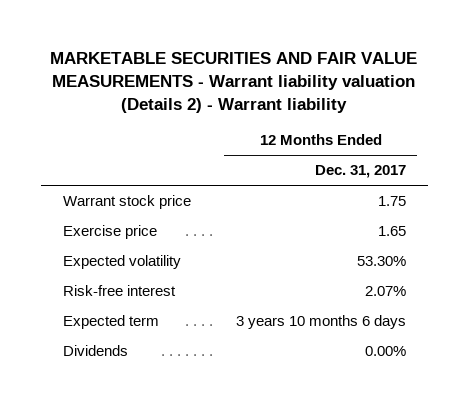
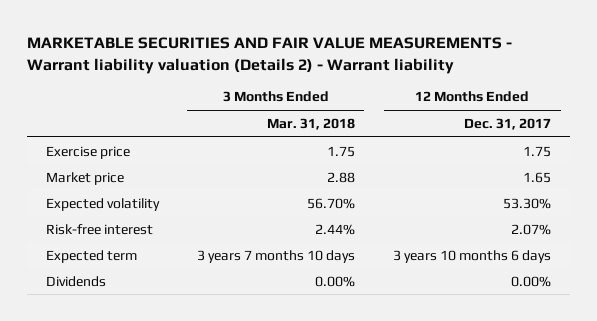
- | 12 Months Ended Dec. 31, 2017
+ | 3 Months Ended Mar. 31, 2018 | 12 Months Ended Dec. 31, 2017
- Warrant stock price | 1.75
- Exercise price | 1.65
+ Exercise price | 1.75 | 1.75
+ Market price | 2.88 | 1.65

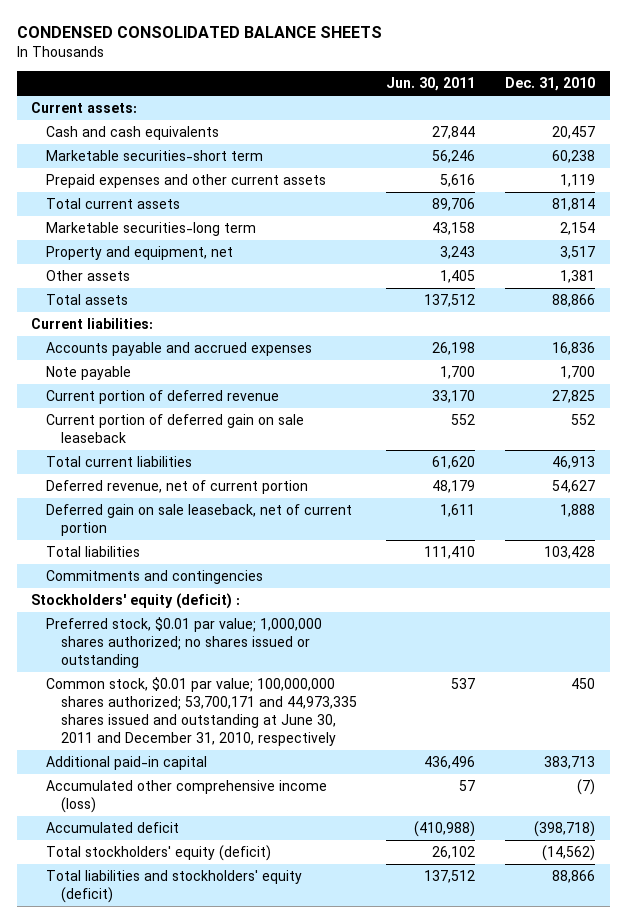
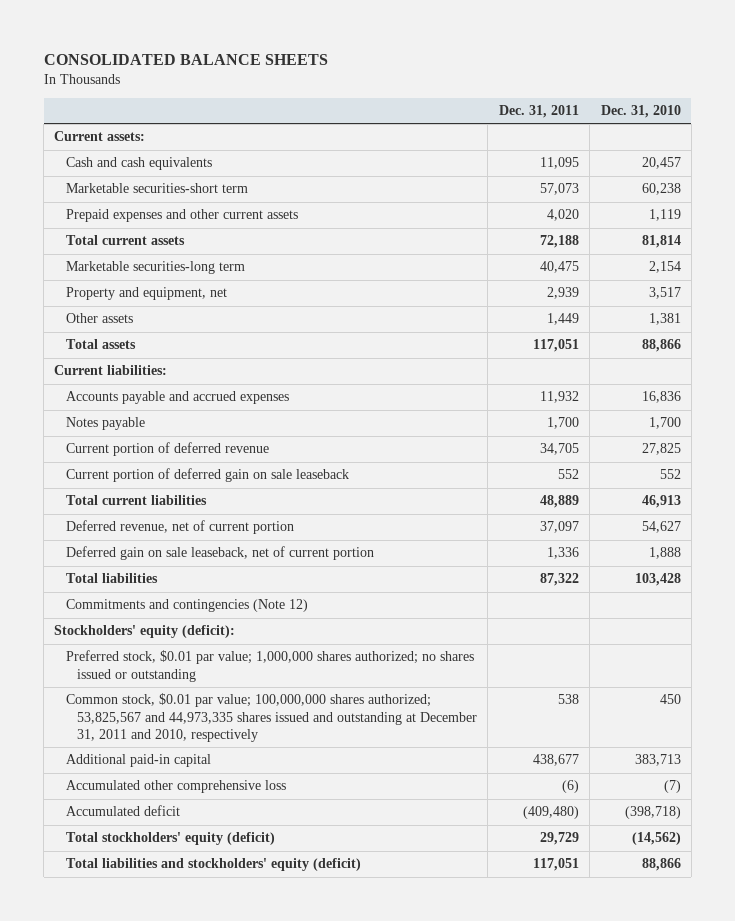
- CONDENSED CONSOLIDATED BALANCE SHEETS
+ CONSOLIDATED BALANCE SHEETS
- | Jun. 30, 2011 | Dec. 31, 2010
+ | Dec. 31, 2011 | Dec. 31, 2010
- Note payable | 1,700 | 1,700
+ Notes payable | 1,700 | 1,700
- Commitments and contingencies
- Stockholders' equity (deficit) :
+ Commitments and contingencies (Note 12)
+ Stockholders' equity (deficit):
- Common stock, $0.01 par value; 100,000,000 shares authorized; 53,700,171 and 44,973,335 shares issued and outstanding at June 30, 2011 and December 31, 2010, respectively | 537 | 450
+ Common stock, $0.01 par value; 100,000,000 shares authorized; 53,825,567 and 44,973,335 shares issued and outstanding at December 31, 2011 and 2010, respectively | 538 | 450
- Accumulated other comprehensive income (loss) | 57 | (7)
+ Accumulated other comprehensive loss | (6) | (7)

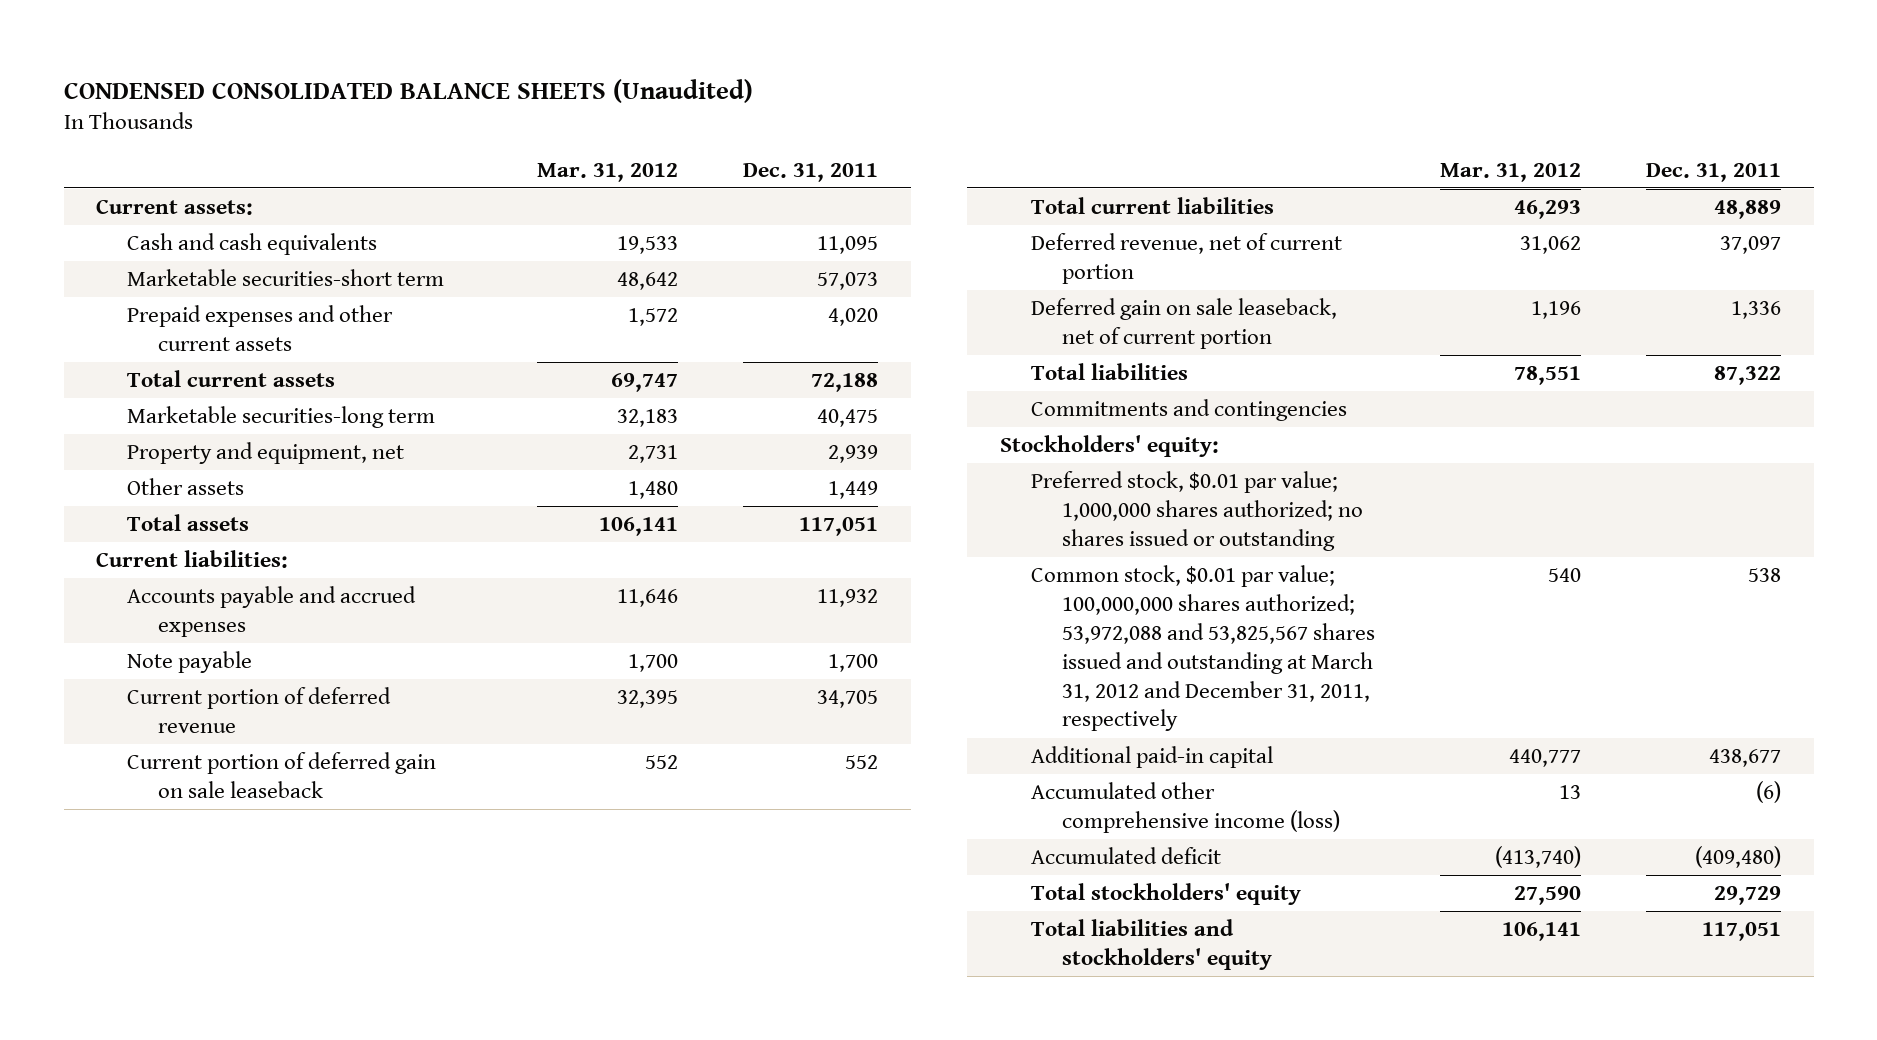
- CONSOLIDATED BALANCE SHEETS
+ CONDENSED CONSOLIDATED BALANCE SHEETS (Unaudited)
- | Dec. 31, 2011 | Dec. 31, 2010
+ | Mar. 31, 2012 | Dec. 31, 2011
- Notes payable | 1,700 | 1,700
+ Note payable | 1,700 | 1,700
- Commitments and contingencies (Note 12)
- Stockholders' equity (deficit):
+ Commitments and contingencies
+ Stockholders' equity:
- Common stock, $0.01 par value; 100,000,000 shares authorized; 53,825,567 and 44,973,335 shares issued and outstanding at December 31, 2011 and 2010, respectively | 538 | 450
+ Common stock, $0.01 par value; 100,000,000 shares authorized; 53,972,088 and 53,825,567 shares issued and outstanding at March 31, 2012 and December 31, 2011, respectively | 540 | 538
- Accumulated other comprehensive loss | (6) | (7)
+ Accumulated other comprehensive income (loss) | 13 | (6)
- Total stockholders' equity (deficit) | 29,729 | (14,562)
- Total liabilities and stockholders' equity (deficit) | 117,051 | 88,866
+ Total stockholders' equity | 27,590 | 29,729
+ Total liabilities and stockholders' equity | 106,141 | 117,051

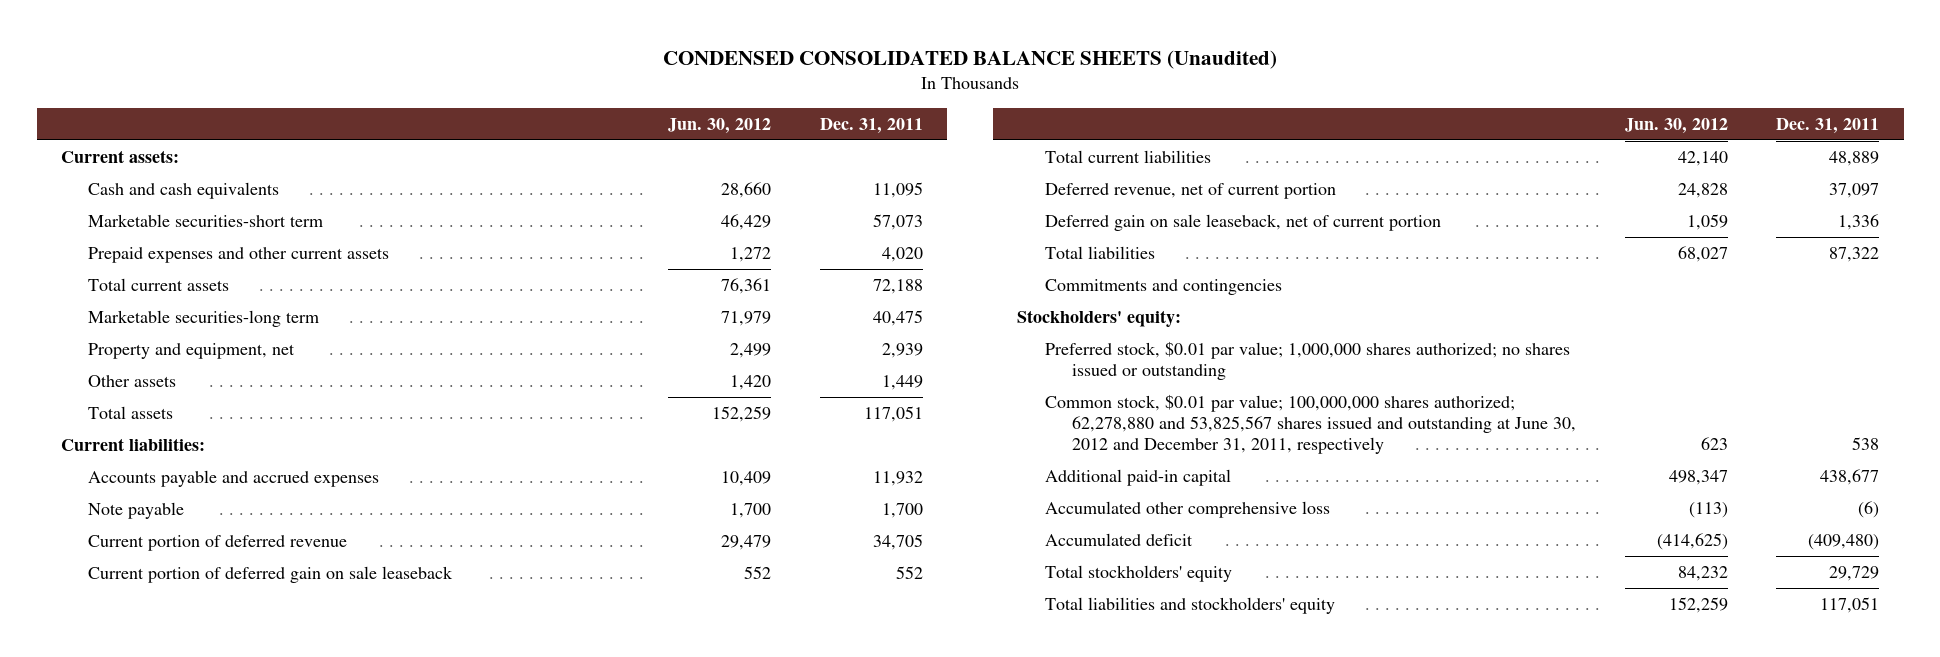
- | Mar. 31, 2012 | Dec. 31, 2011
+ | Jun. 30, 2012 | Dec. 31, 2011
- Common stock, $0.01 par value; 100,000,000 shares authorized; 53,972,088 and 53,825,567 shares issued and outstanding at March 31, 2012 and December 31, 2011, respectively | 540 | 538
+ Common stock, $0.01 par value; 100,000,000 shares authorized; 62,278,880 and 53,825,567 shares issued and outstanding at June 30, 2012 and December 31, 2011, respectively | 623 | 538
- Accumulated other comprehensive income (loss) | 13 | (6)
+ Accumulated other comprehensive loss | (113) | (6)

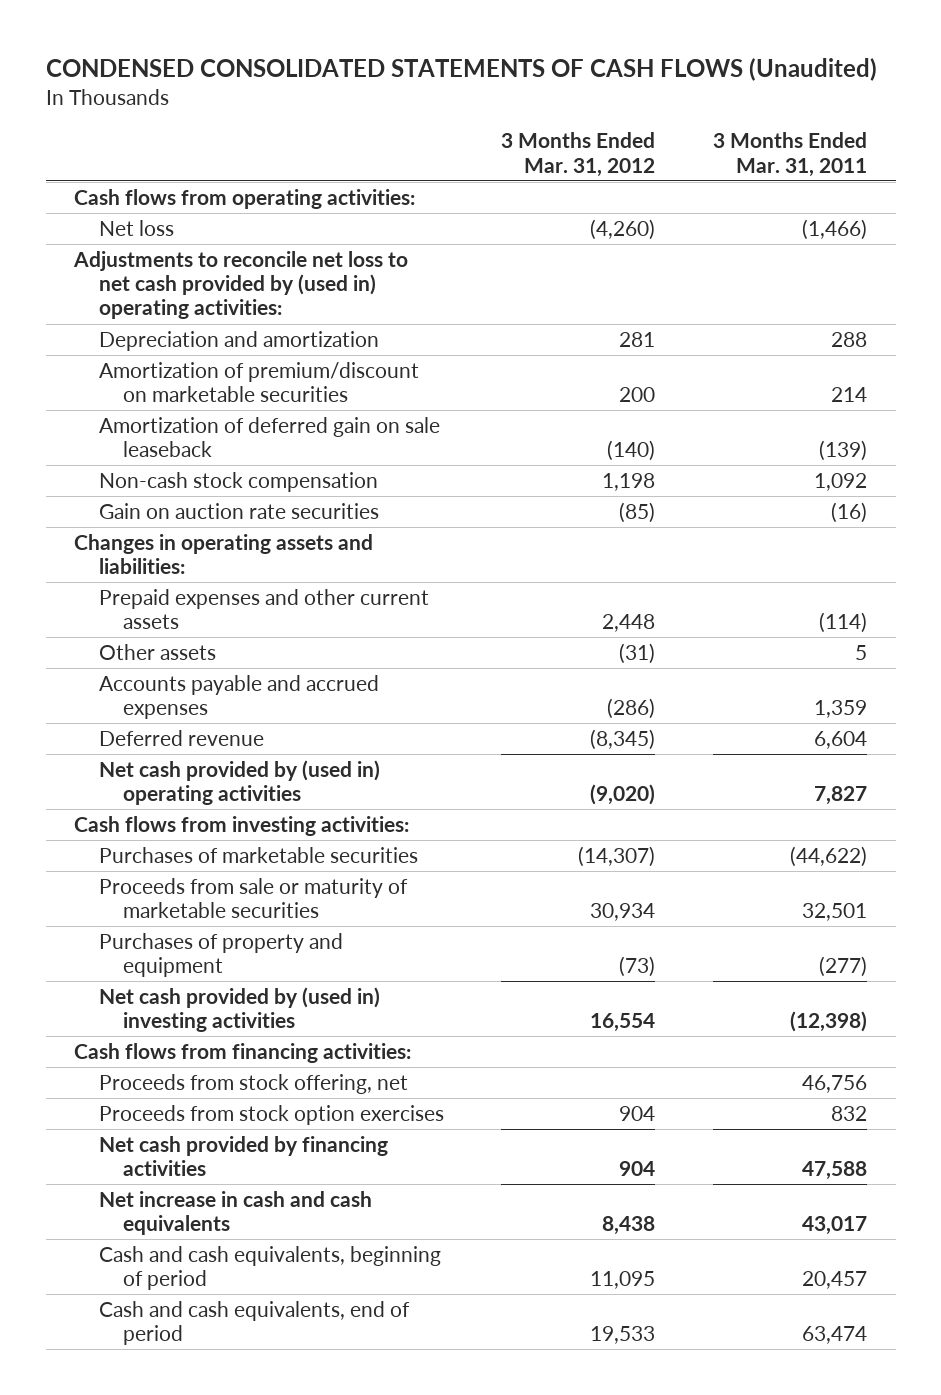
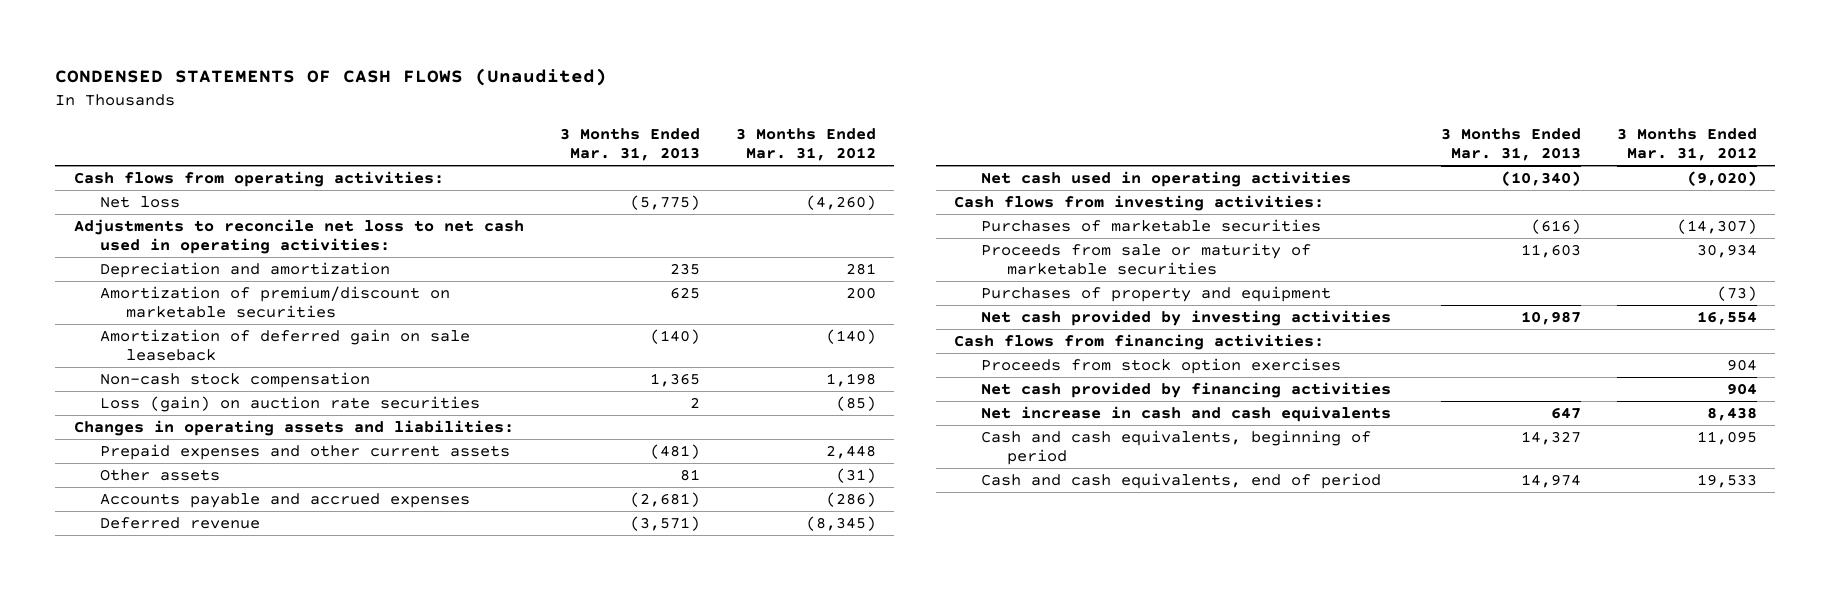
- CONDENSED CONSOLIDATED STATEMENTS OF CASH FLOWS (Unaudited)
+ CONDENSED STATEMENTS OF CASH FLOWS (Unaudited)
- | 3 Months Ended Mar. 31, 2012 | 3 Months Ended Mar. 31, 2011
+ | 3 Months Ended Mar. 31, 2013 | 3 Months Ended Mar. 31, 2012
- Adjustments to reconcile net loss to net cash provided by (used in) operating activities:
+ Adjustments to reconcile net loss to net cash used in operating activities:
- Gain on auction rate securities | (85) | (16)
+ Loss (gain) on auction rate securities | 2 | (85)
- Net cash provided by (used in) operating activities | (9,020) | 7,827
+ Net cash used in operating activities | (10,340) | (9,020)
- Net cash provided by (used in) investing activities | 16,554 | (12,398)
+ Net cash provided by investing activities | 10,987 | 16,554
- Proceeds from stock offering, net | | 46,756

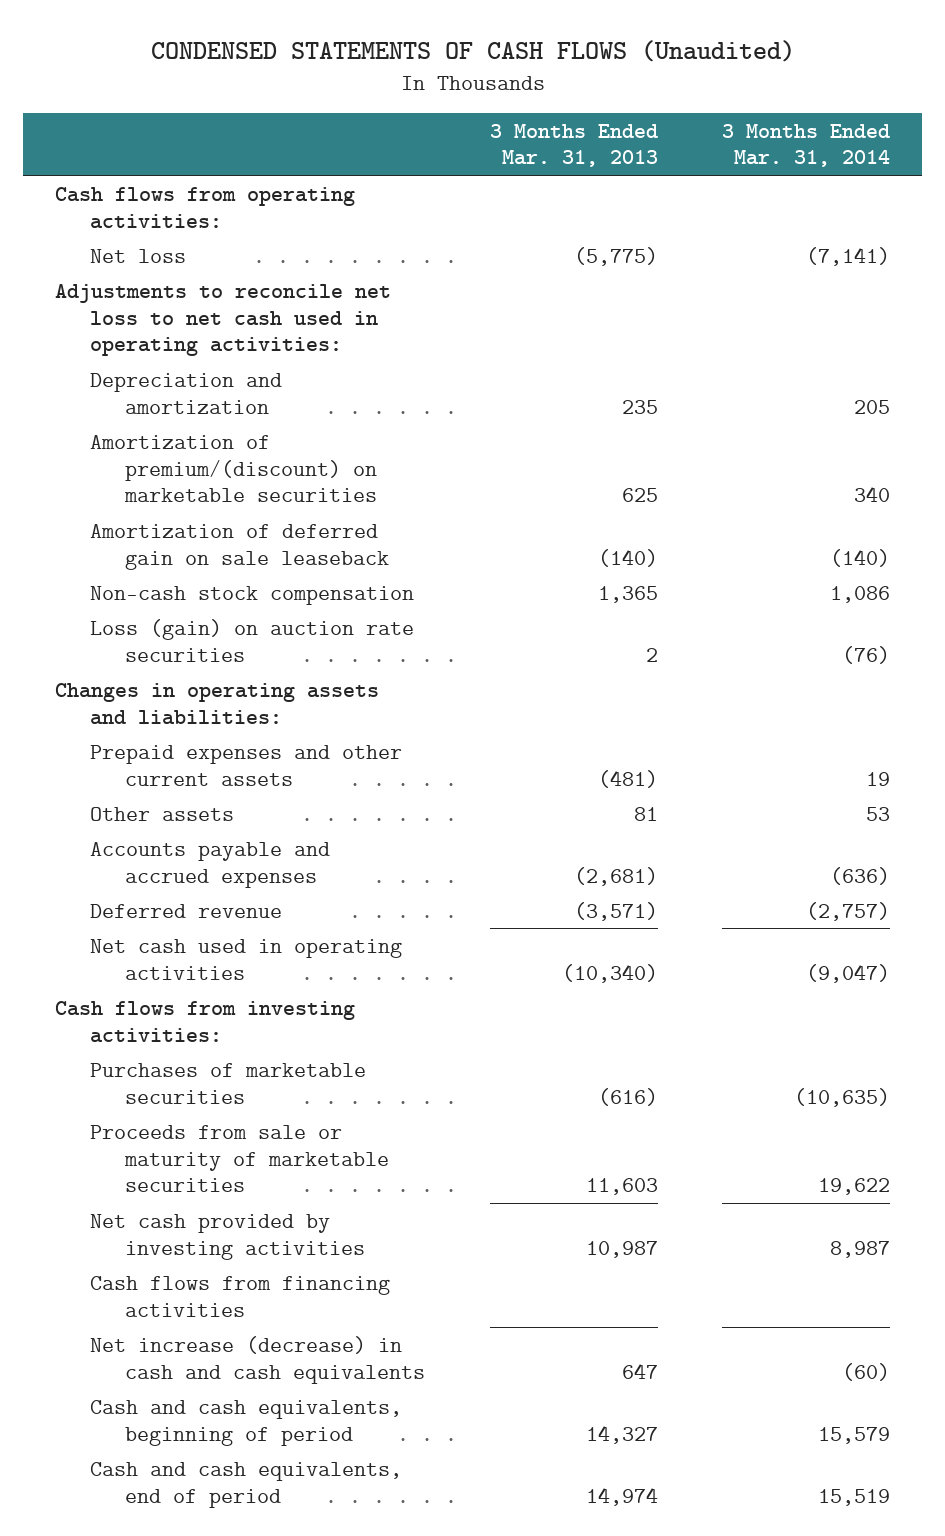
- | 3 Months Ended Mar. 31, 2013 | 3 Months Ended Mar. 31, 2012
+ | 3 Months Ended Mar. 31, 2013 | 3 Months Ended Mar. 31, 2014
- Amortization of premium/discount on marketable securities | 625 | 200
+ Amortization of premium/(discount) on marketable securities | 625 | 340
- Purchases of property and equipment | | (73)
- Cash flows from financing activities:
- Proceeds from stock option exercises | | 904
- Net cash provided by financing activities | | 904
- Net increase in cash and cash equivalents | 647 | 8,438
+ Cash flows from financing activities
+ Net increase (decrease) in cash and cash equivalents | 647 | (60)

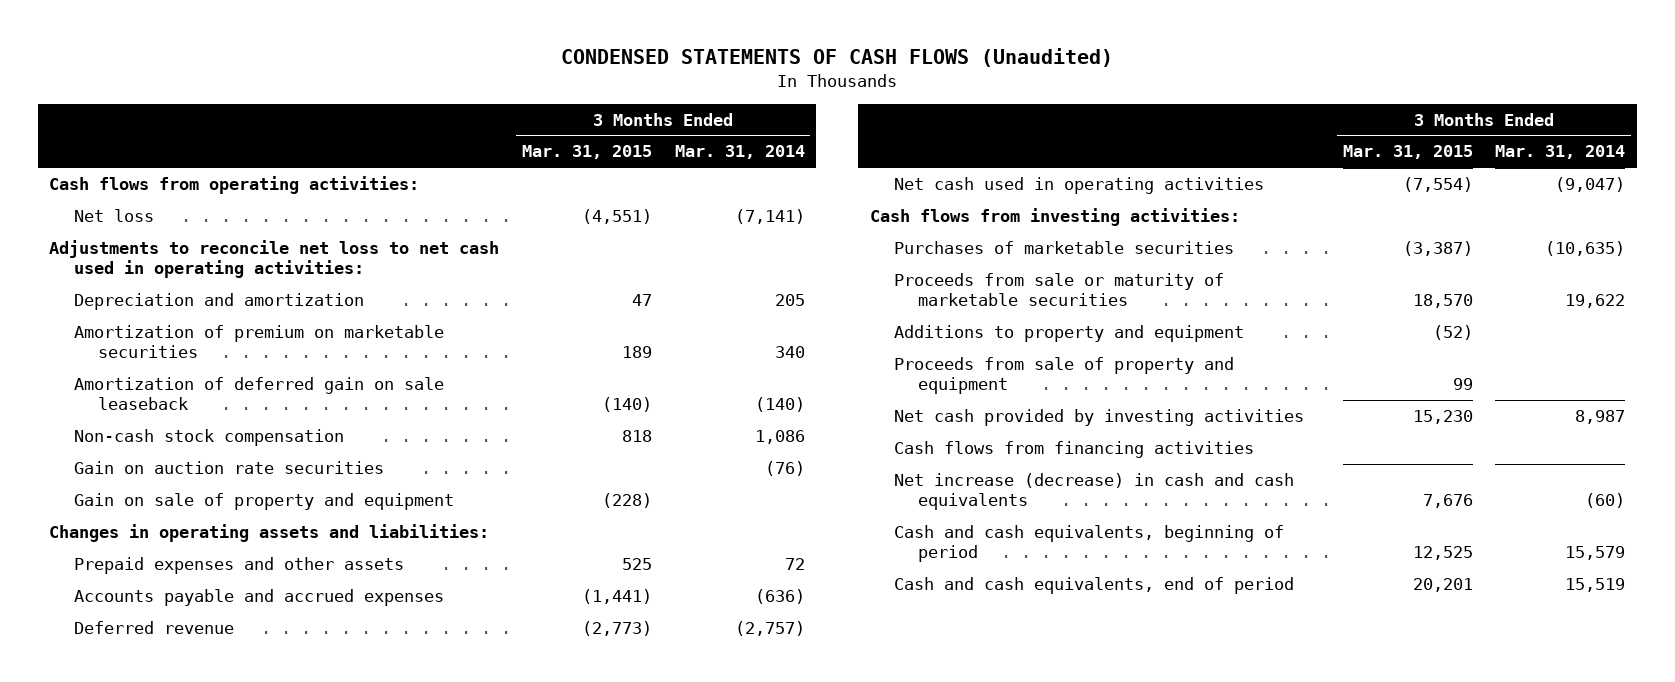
- | 3 Months Ended Mar. 31, 2013 | 3 Months Ended Mar. 31, 2014
+ | 3 Months Ended Mar. 31, 2015 | 3 Months Ended Mar. 31, 2014
- Amortization of premium/(discount) on marketable securities | 625 | 340
+ Amortization of premium on marketable securities | 189 | 340
- Loss (gain) on auction rate securities | 2 | (76)
+ Gain on auction rate securities | | (76)
+ Gain on sale of property and equipment | (228) |
- Prepaid expenses and other current assets | (481) | 19
- Other assets | 81 | 53
+ Prepaid expenses and other assets | 525 | 72
+ Additions to property and equipment | (52) |
+ Proceeds from sale of property and equipment | 99 |

